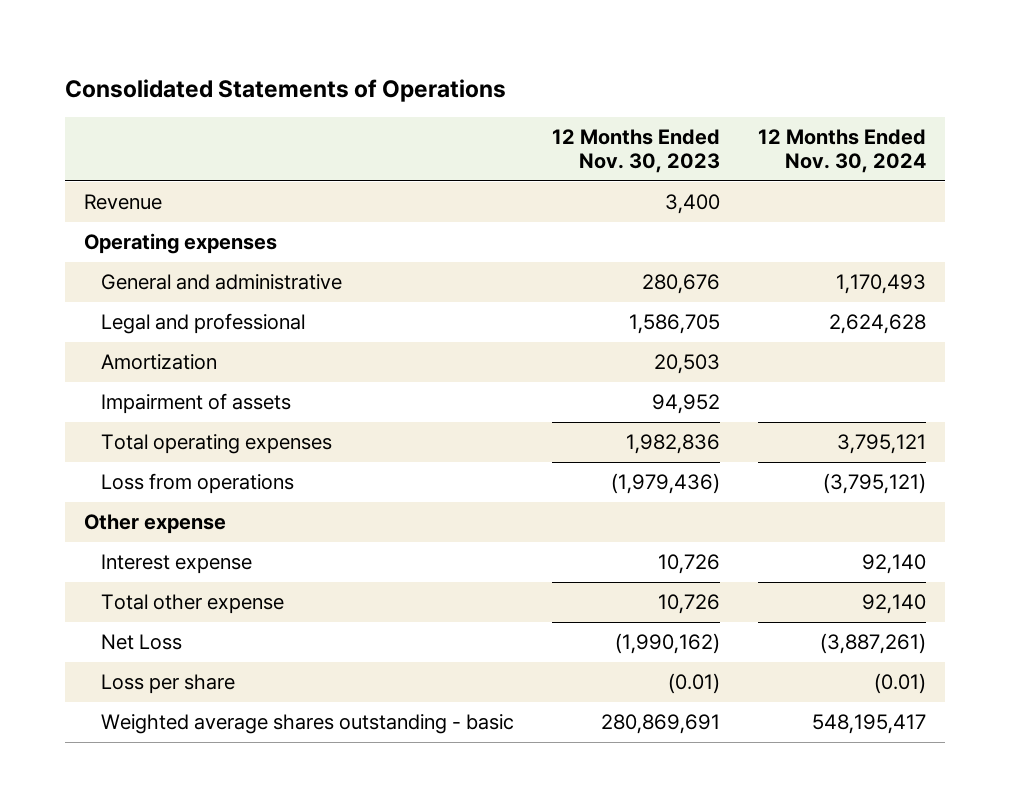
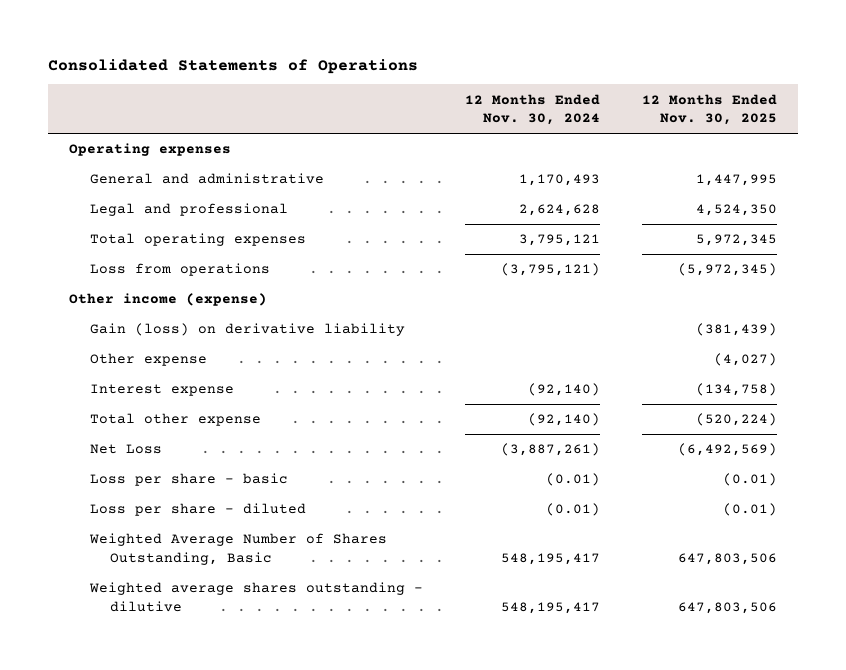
- | 12 Months Ended Nov. 30, 2023 | 12 Months Ended Nov. 30, 2024
+ | 12 Months Ended Nov. 30, 2024 | 12 Months Ended Nov. 30, 2025
- Revenue | 3,400 |
- Amortization | 20,503 |
- Impairment of assets | 94,952 |
+ Other income (expense)
+ Gain (loss) on derivative liability | | (381,439)
- Interest expense | 10,726 | 92,140
- Total other expense | 10,726 | 92,140
+ Interest expense | (92,140) | (134,758)
+ Total other expense | (92,140) | (520,224)
- Loss per share | (0.01) | (0.01)
- Weighted average shares outstanding - basic | 280,869,691 | 548,195,417
+ Loss per share - basic | (0.01) | (0.01)
+ Loss per share - diluted | (0.01) | (0.01)
+ Weighted Average Number of Shares Outstanding, Basic | 548,195,417 | 647,803,506
+ Weighted average shares outstanding - dilutive | 548,195,417 | 647,803,506

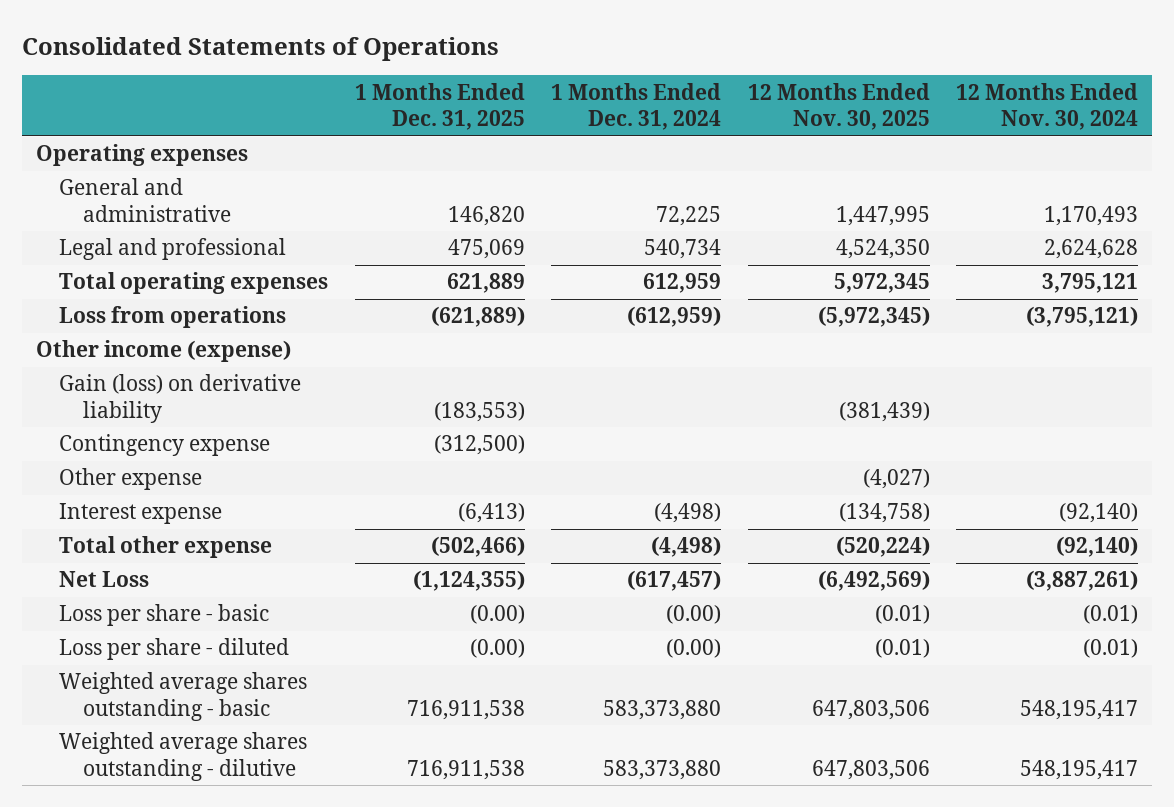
- | 12 Months Ended Nov. 30, 2024 | 12 Months Ended Nov. 30, 2025
+ | 1 Months Ended Dec. 31, 2025 | 1 Months Ended Dec. 31, 2024 | 12 Months Ended Nov. 30, 2025 | 12 Months Ended Nov. 30, 2024
+ Contingency expense | (312,500) | | |
- Weighted Average Number of Shares Outstanding, Basic | 548,195,417 | 647,803,506
+ Weighted average shares outstanding - basic | 716,911,538 | 583,373,880 | 647,803,506 | 548,195,417

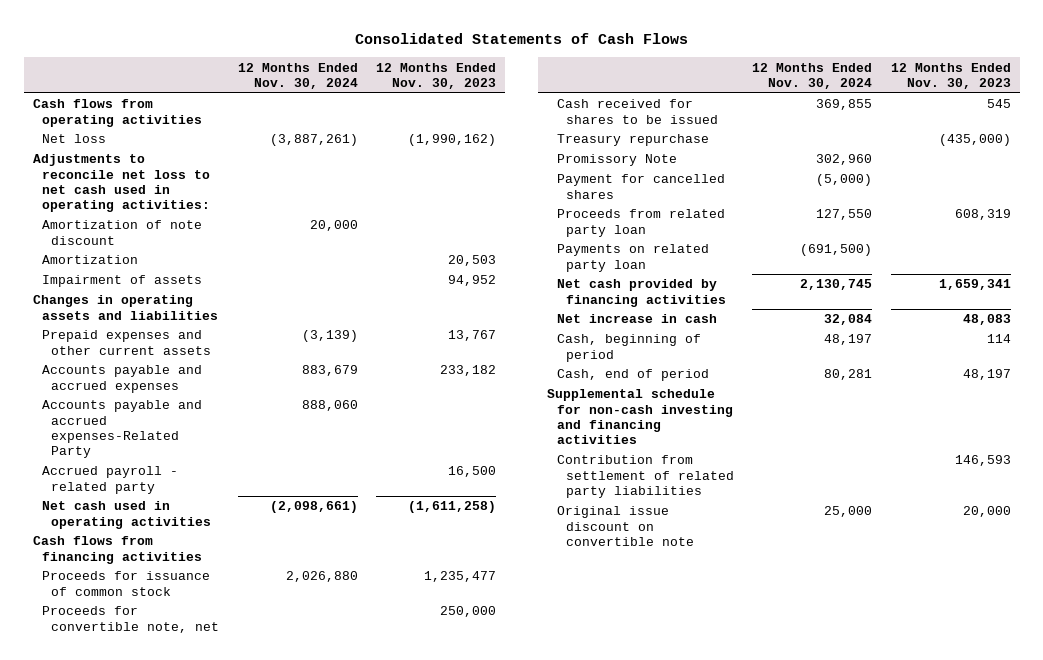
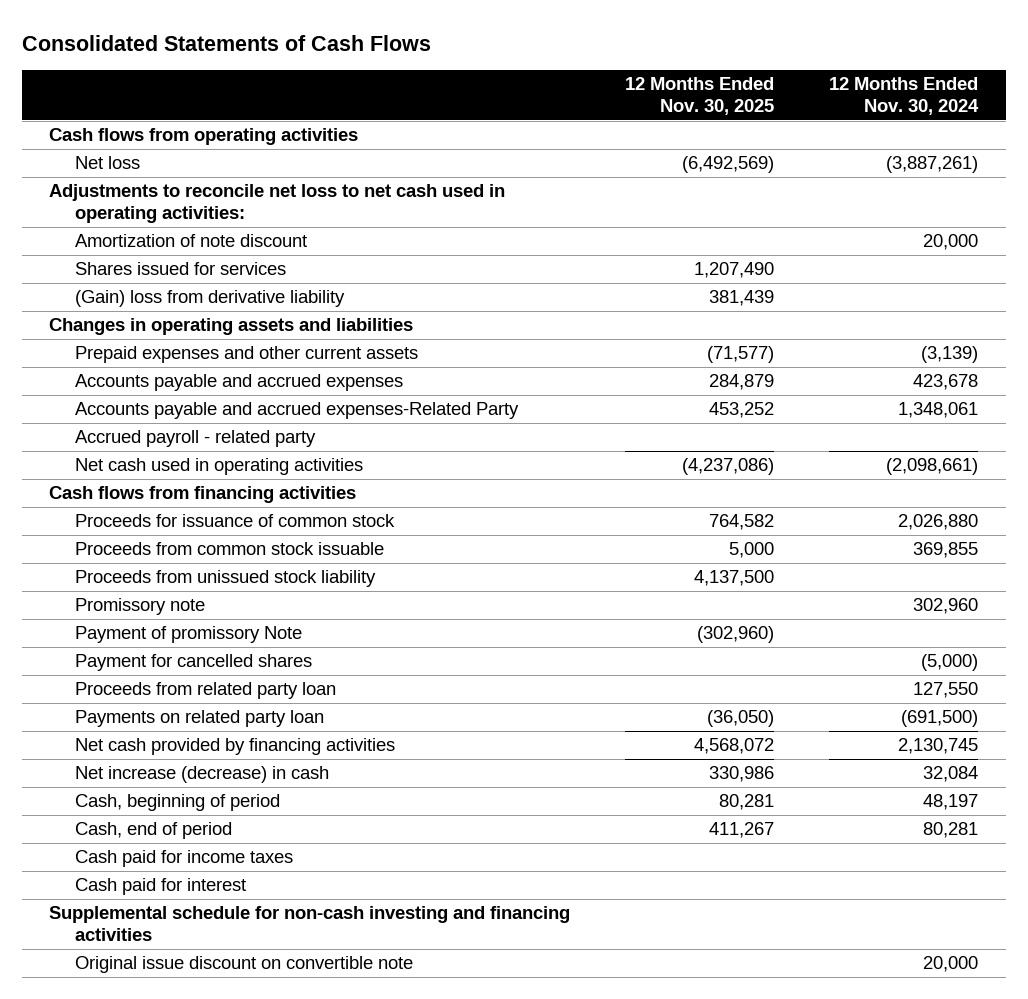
- | 12 Months Ended Nov. 30, 2024 | 12 Months Ended Nov. 30, 2023
+ | 12 Months Ended Nov. 30, 2025 | 12 Months Ended Nov. 30, 2024
- Amortization | | 20,503
- Impairment of assets | | 94,952
+ Shares issued for services | 1,207,490 |
+ (Gain) loss from derivative liability | 381,439 |
- Accounts payable and accrued expenses | 883,679 | 233,182
- Accounts payable and accrued expenses-Related Party | 888,060 |
+ Accounts payable and accrued expenses | 284,879 | 423,678
+ Accounts payable and accrued expenses-Related Party | 453,252 | 1,348,061
- Proceeds for convertible note, net | | 250,000
- Cash received for shares to be issued | 369,855 | 545
- Treasury repurchase | | (435,000)
- Promissory Note | 302,960 |
+ Proceeds from common stock issuable | 5,000 | 369,855
+ Proceeds from unissued stock liability | 4,137,500 |
+ Promissory note | | 302,960
+ Payment of promissory Note | (302,960) |
- Net increase in cash | 32,084 | 48,083
+ Net increase (decrease) in cash | 330,986 | 32,084
+ Cash paid for income taxes
+ Cash paid for interest
- Contribution from settlement of related party liabilities | | 146,593
- Original issue discount on convertible note | 25,000 | 20,000
+ Original issue discount on convertible note | | 20,000

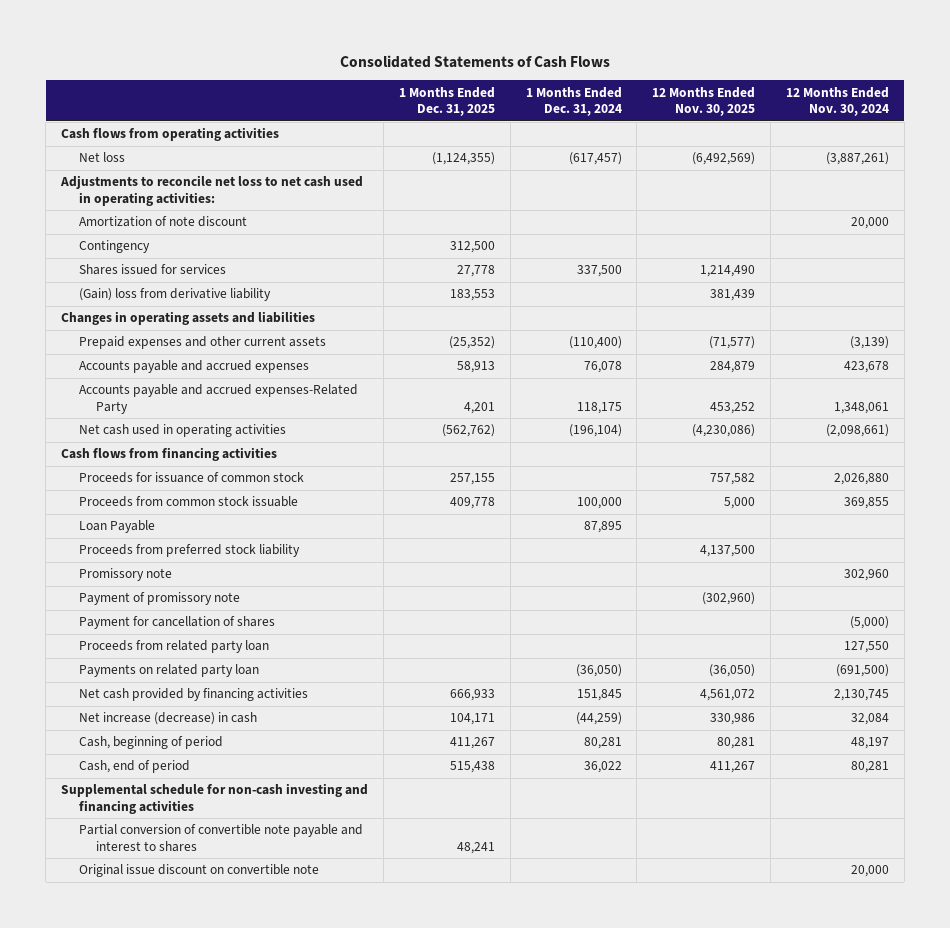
- | 12 Months Ended Nov. 30, 2025 | 12 Months Ended Nov. 30, 2024
+ | 1 Months Ended Dec. 31, 2025 | 1 Months Ended Dec. 31, 2024 | 12 Months Ended Nov. 30, 2025 | 12 Months Ended Nov. 30, 2024
- Shares issued for services | 1,207,490 |
+ Contingency | 312,500 | | |
+ Shares issued for services | 27,778 | 337,500 | 1,214,490 |
- Accrued payroll - related party
- Net cash used in operating activities | (4,237,086) | (2,098,661)
+ Net cash used in operating activities | (562,762) | (196,104) | (4,230,086) | (2,098,661)
- Proceeds for issuance of common stock | 764,582 | 2,026,880
+ Proceeds for issuance of common stock | 257,155 | | 757,582 | 2,026,880
- Proceeds from unissued stock liability | 4,137,500 |
+ Loan Payable | | 87,895 | |
+ Proceeds from preferred stock liability | | | 4,137,500 |
- Payment of promissory Note | (302,960) |
- Payment for cancelled shares | | (5,000)
+ Payment of promissory note | | | (302,960) |
+ Payment for cancellation of shares | | | | (5,000)
- Net cash provided by financing activities | 4,568,072 | 2,130,745
+ Net cash provided by financing activities | 666,933 | 151,845 | 4,561,072 | 2,130,745
- Cash paid for income taxes
- Cash paid for interest
+ Partial conversion of convertible note payable and interest to shares | 48,241 | | |

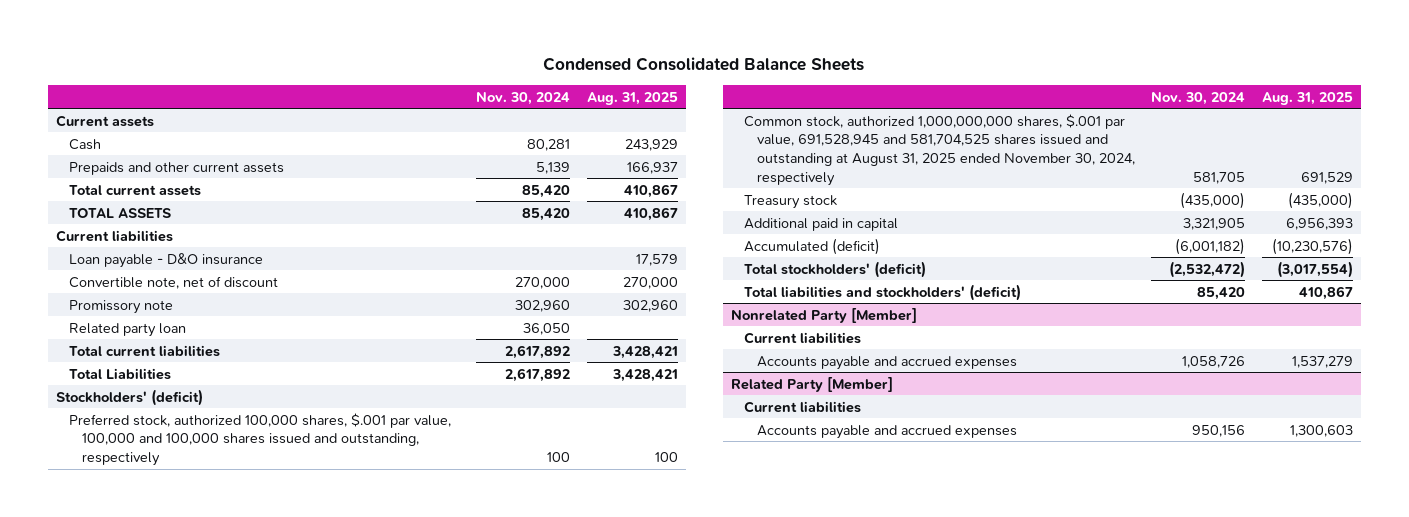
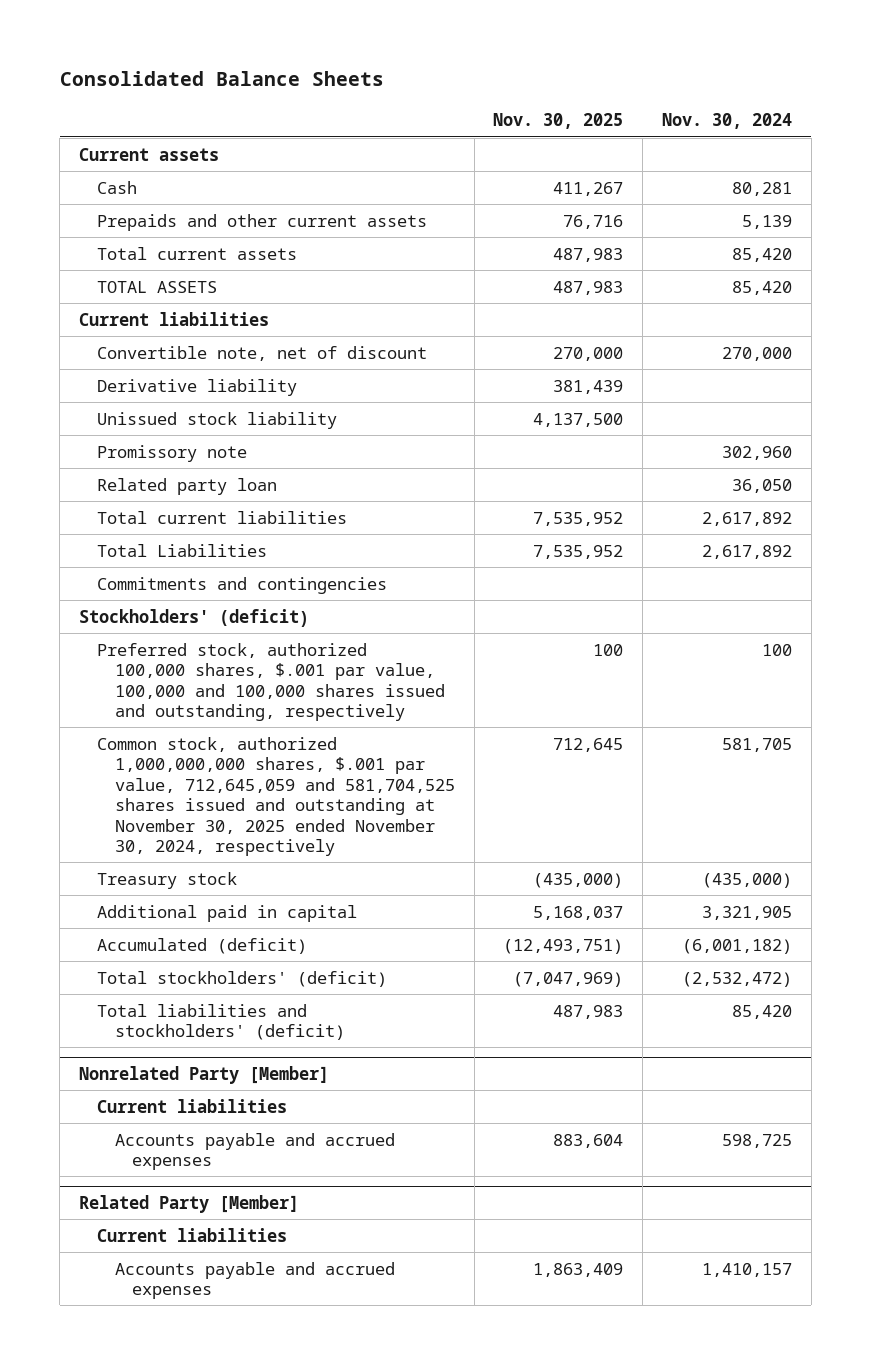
- Condensed Consolidated Balance Sheets
+ Consolidated Balance Sheets
- | Nov. 30, 2024 | Aug. 31, 2025
+ | Nov. 30, 2025 | Nov. 30, 2024
- Loan payable - D&O insurance | | 17,579
+ Derivative liability | 381,439 |
+ Unissued stock liability | 4,137,500 |
+ Commitments and contingencies
- Common stock, authorized 1,000,000,000 shares, $.001 par value, 691,528,945 and 581,704,525 shares issued and outstanding at August 31, 2025 ended November 30, 2024, respectively | 581,705 | 691,529
+ Common stock, authorized 1,000,000,000 shares, $.001 par value, 712,645,059 and 581,704,525 shares issued and outstanding at November 30, 2025 ended November 30, 2024, respectively | 712,645 | 581,705
@ Nonrelated Party [Member]
- Accounts payable and accrued expenses | 1,058,726 | 1,537,279
+ Accounts payable and accrued expenses | 883,604 | 598,725
@ Related Party [Member]
- Accounts payable and accrued expenses | 950,156 | 1,300,603
+ Accounts payable and accrued expenses | 1,863,409 | 1,410,157

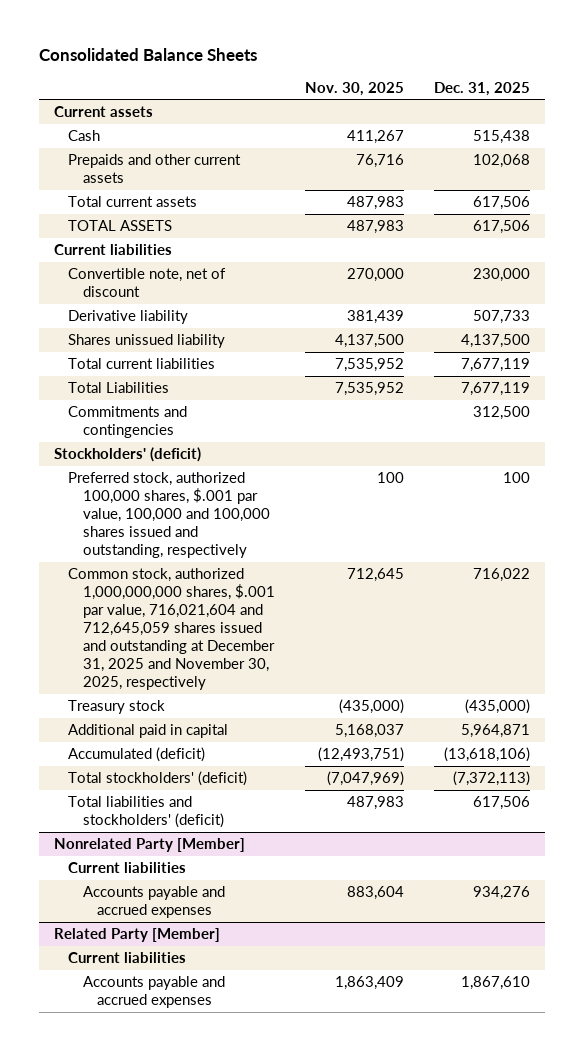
- | Nov. 30, 2025 | Nov. 30, 2024
+ | Nov. 30, 2025 | Dec. 31, 2025
- Unissued stock liability | 4,137,500 |
- Promissory note | | 302,960
- Related party loan | | 36,050
+ Shares unissued liability | 4,137,500 | 4,137,500
- Common stock, authorized 1,000,000,000 shares, $.001 par value, 712,645,059 and 581,704,525 shares issued and outstanding at November 30, 2025 ended November 30, 2024, respectively | 712,645 | 581,705
+ Common stock, authorized 1,000,000,000 shares, $.001 par value, 716,021,604 and 712,645,059 shares issued and outstanding at December 31, 2025 and November 30, 2025, respectively | 712,645 | 716,022

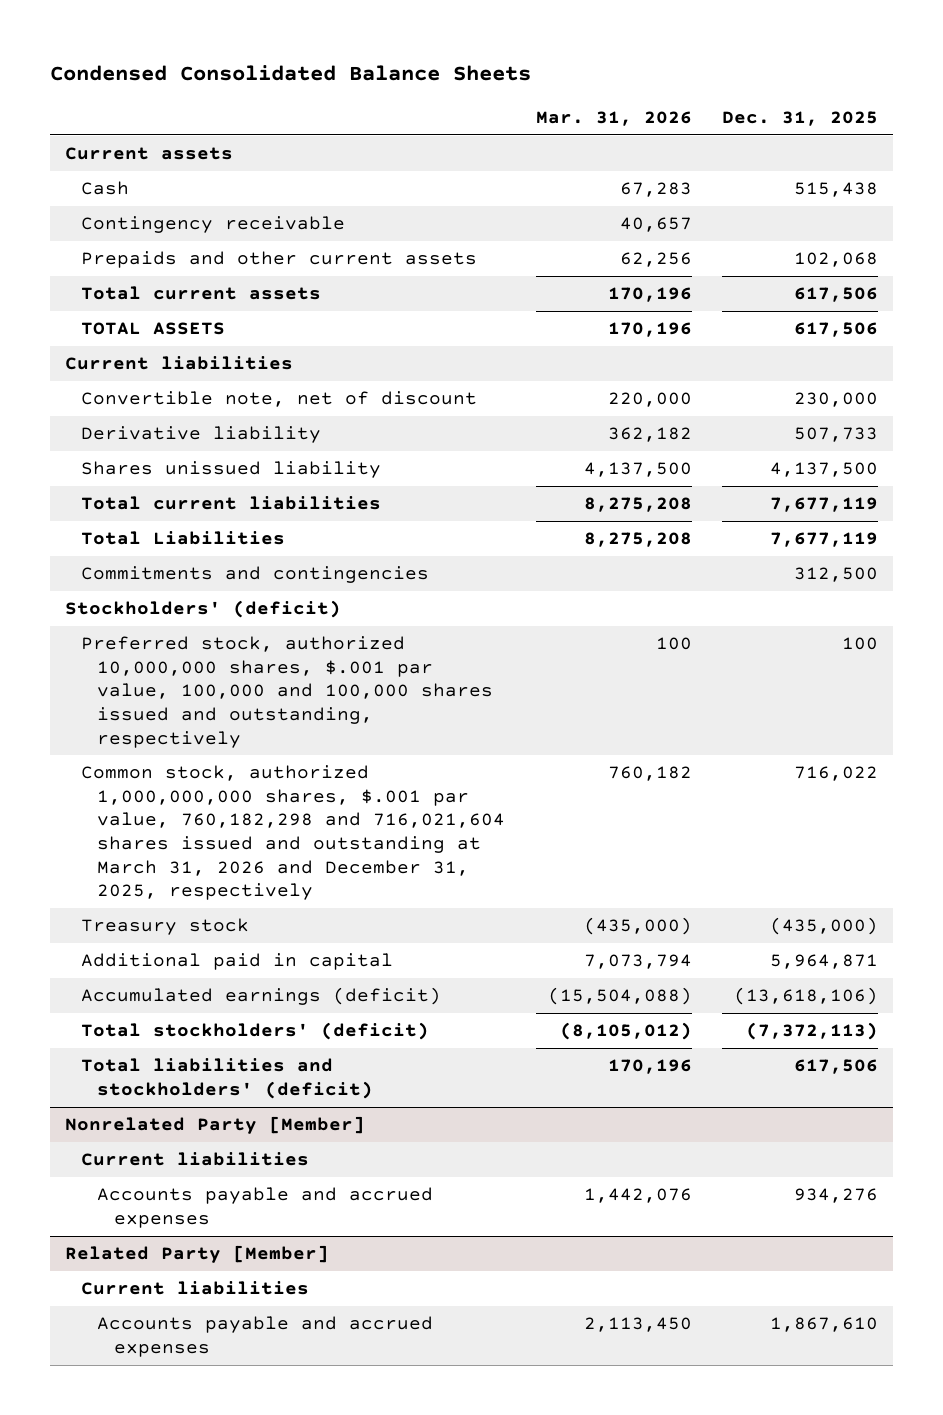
- Consolidated Balance Sheets
+ Condensed Consolidated Balance Sheets
- | Nov. 30, 2025 | Dec. 31, 2025
+ | Mar. 31, 2026 | Dec. 31, 2025
+ Contingency receivable | 40,657 |
- Preferred stock, authorized 100,000 shares, $.001 par value, 100,000 and 100,000 shares issued and outstanding, respectively | 100 | 100
- Common stock, authorized 1,000,000,000 shares, $.001 par value, 716,021,604 and 712,645,059 shares issued and outstanding at December 31, 2025 and November 30, 2025, respectively | 712,645 | 716,022
+ Preferred stock, authorized 10,000,000 shares, $.001 par value, 100,000 and 100,000 shares issued and outstanding, respectively | 100 | 100
+ Common stock, authorized 1,000,000,000 shares, $.001 par value, 760,182,298 and 716,021,604 shares issued and outstanding at March 31, 2026 and December 31, 2025, respectively | 760,182 | 716,022
- Accumulated (deficit) | (12,493,751) | (13,618,106)
+ Accumulated earnings (deficit) | (15,504,088) | (13,618,106)

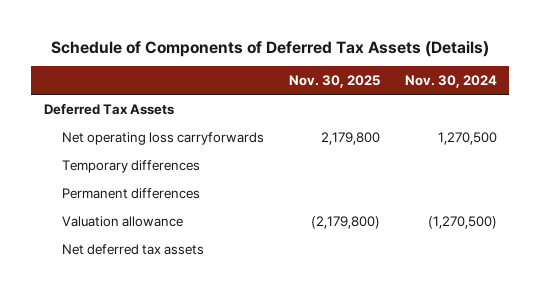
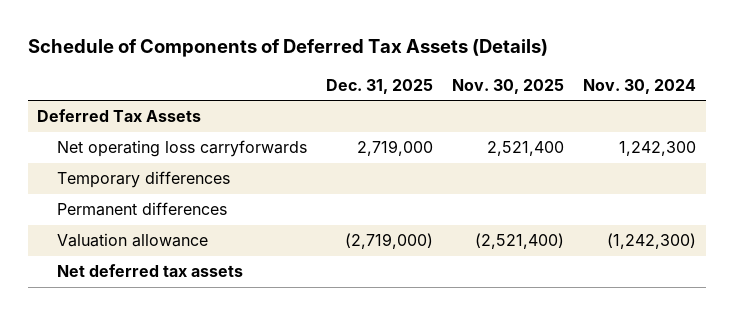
- | Nov. 30, 2025 | Nov. 30, 2024
+ | Dec. 31, 2025 | Nov. 30, 2025 | Nov. 30, 2024
- Net operating loss carryforwards | 2,179,800 | 1,270,500
+ Net operating loss carryforwards | 2,719,000 | 2,521,400 | 1,242,300
- Valuation allowance | (2,179,800) | (1,270,500)
+ Valuation allowance | (2,719,000) | (2,521,400) | (1,242,300)

